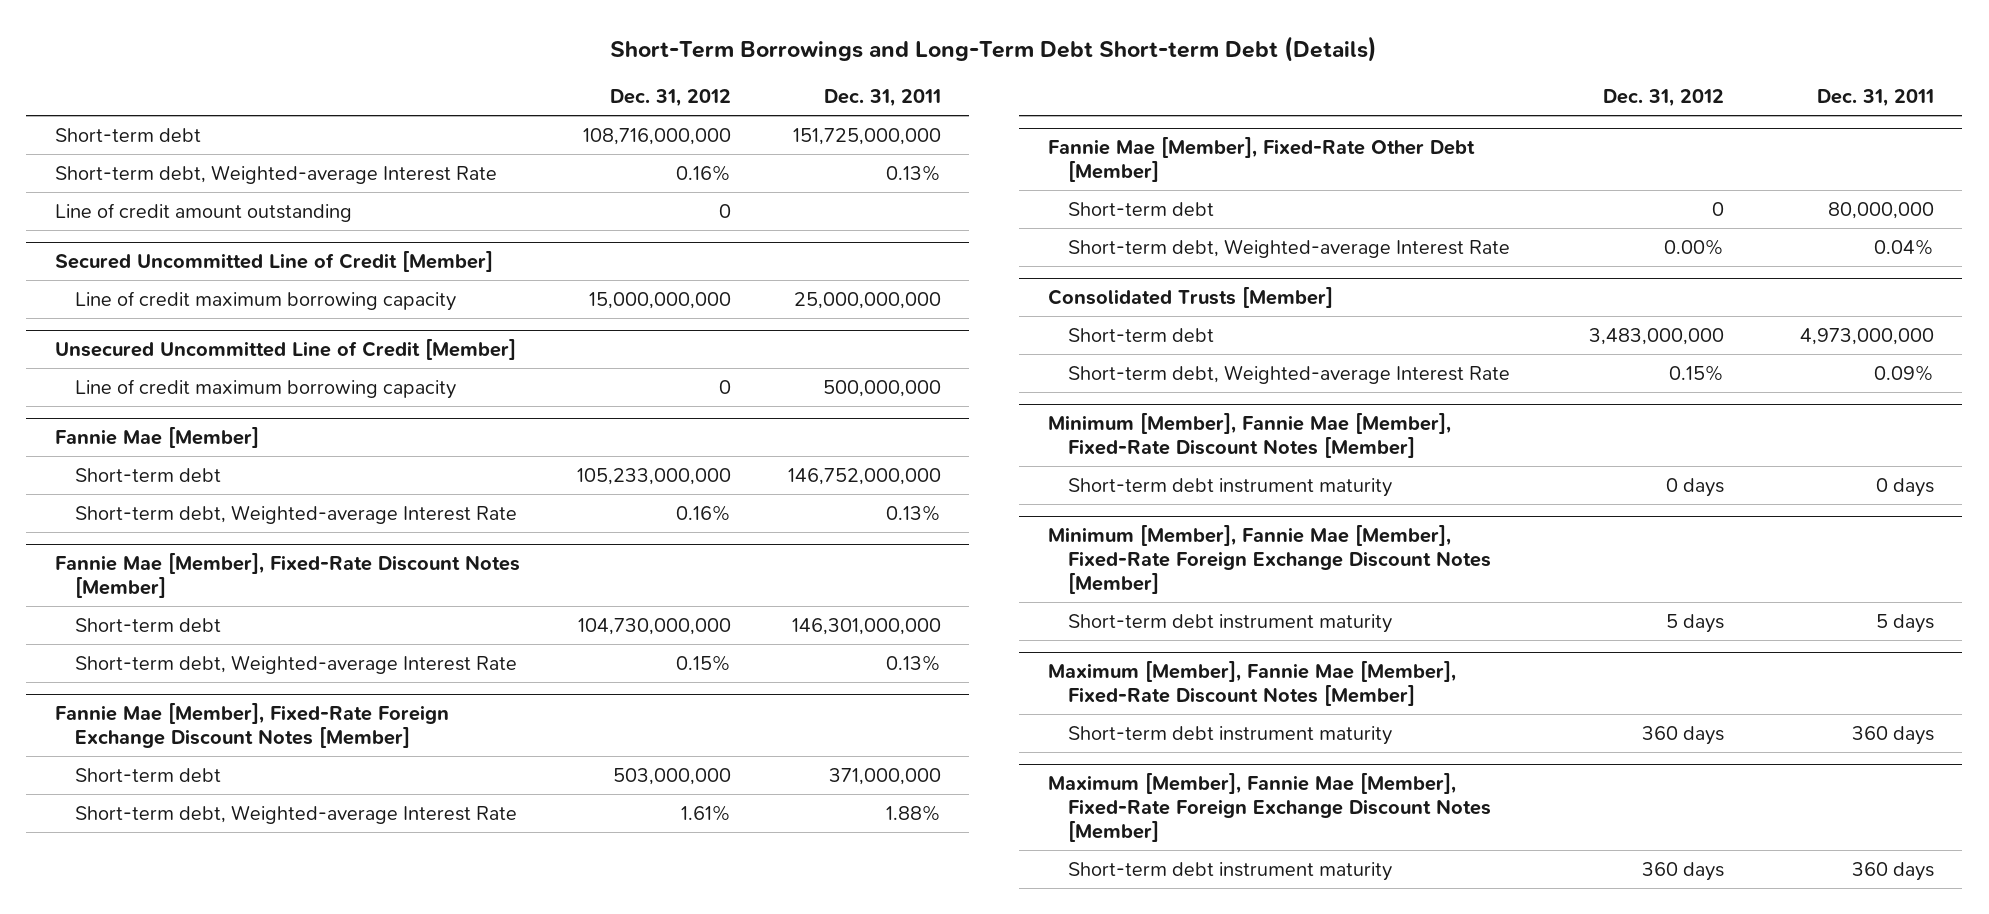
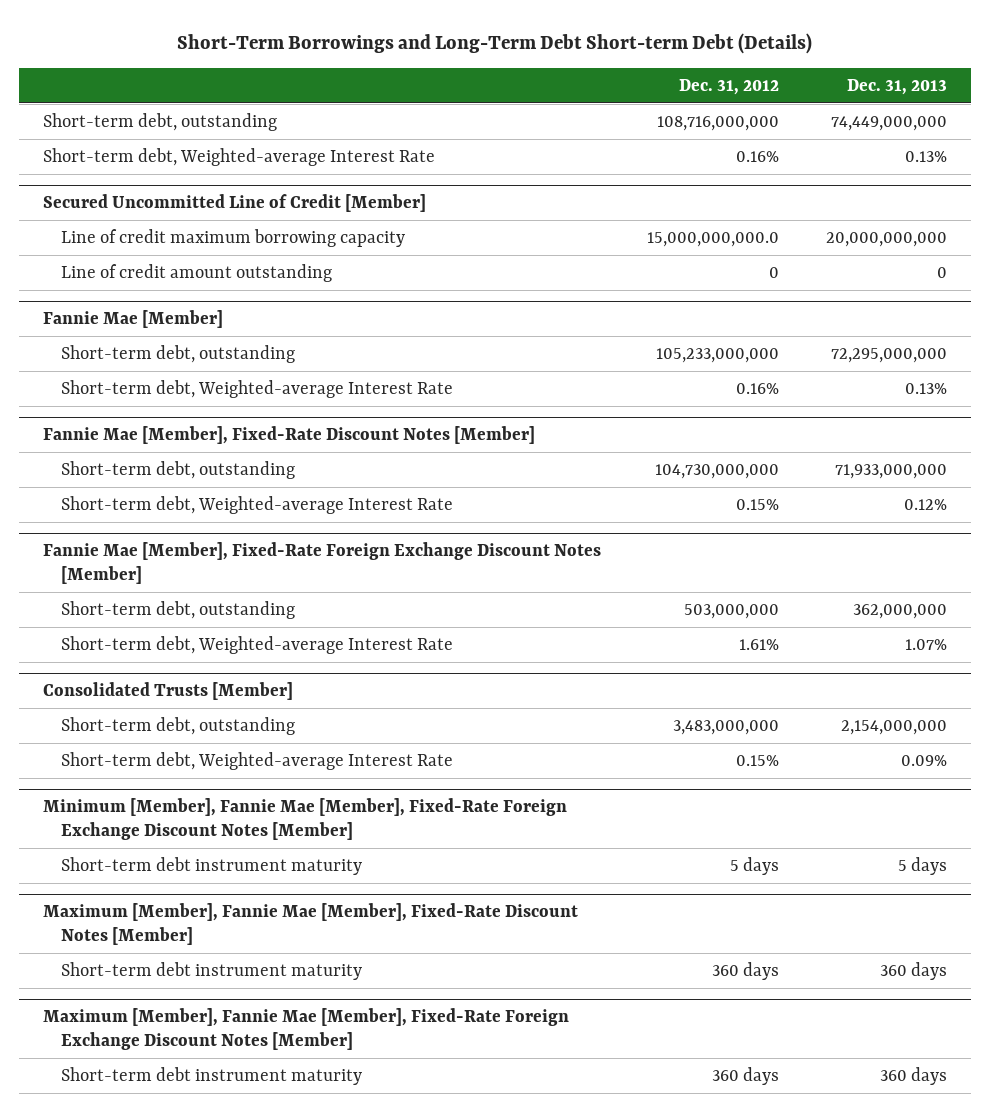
- | Dec. 31, 2012 | Dec. 31, 2011
+ | Dec. 31, 2012 | Dec. 31, 2013
- Short-term debt | 108,716,000,000 | 151,725,000,000
+ Short-term debt, outstanding | 108,716,000,000 | 74,449,000,000
- Line of credit amount outstanding | 0 |
@ Secured Uncommitted Line of Credit [Member]
- Line of credit maximum borrowing capacity | 15,000,000,000 | 25,000,000,000
- Unsecured Uncommitted Line of Credit [Member]
- Line of credit maximum borrowing capacity | 0 | 500,000,000
@ Secured Uncommitted Line of Credit [Member]
+ Line of credit maximum borrowing capacity | 15,000,000,000.0 | 20,000,000,000
+ Line of credit amount outstanding | 0 | 0
@ Fannie Mae [Member]
- Short-term debt | 105,233,000,000 | 146,752,000,000
+ Short-term debt, outstanding | 105,233,000,000 | 72,295,000,000
@ Fannie Mae [Member], Fixed-Rate Discount Notes [Member]
- Short-term debt | 104,730,000,000 | 146,301,000,000
+ Short-term debt, outstanding | 104,730,000,000 | 71,933,000,000
@ Fannie Mae [Member], Fixed-Rate Foreign Exchange Discount Notes [Member]
- Short-term debt | 503,000,000 | 371,000,000
+ Short-term debt, outstanding | 503,000,000 | 362,000,000
- Fannie Mae [Member], Fixed-Rate Other Debt [Member]
- Short-term debt | 0 | 80,000,000
- Short-term debt, Weighted-average Interest Rate | 0.00% | 0.04%
@ Consolidated Trusts [Member]
- Short-term debt | 3,483,000,000 | 4,973,000,000
+ Short-term debt, outstanding | 3,483,000,000 | 2,154,000,000
- Minimum [Member], Fannie Mae [Member], Fixed-Rate Discount Notes [Member]
- Short-term debt instrument maturity | 0 days | 0 days

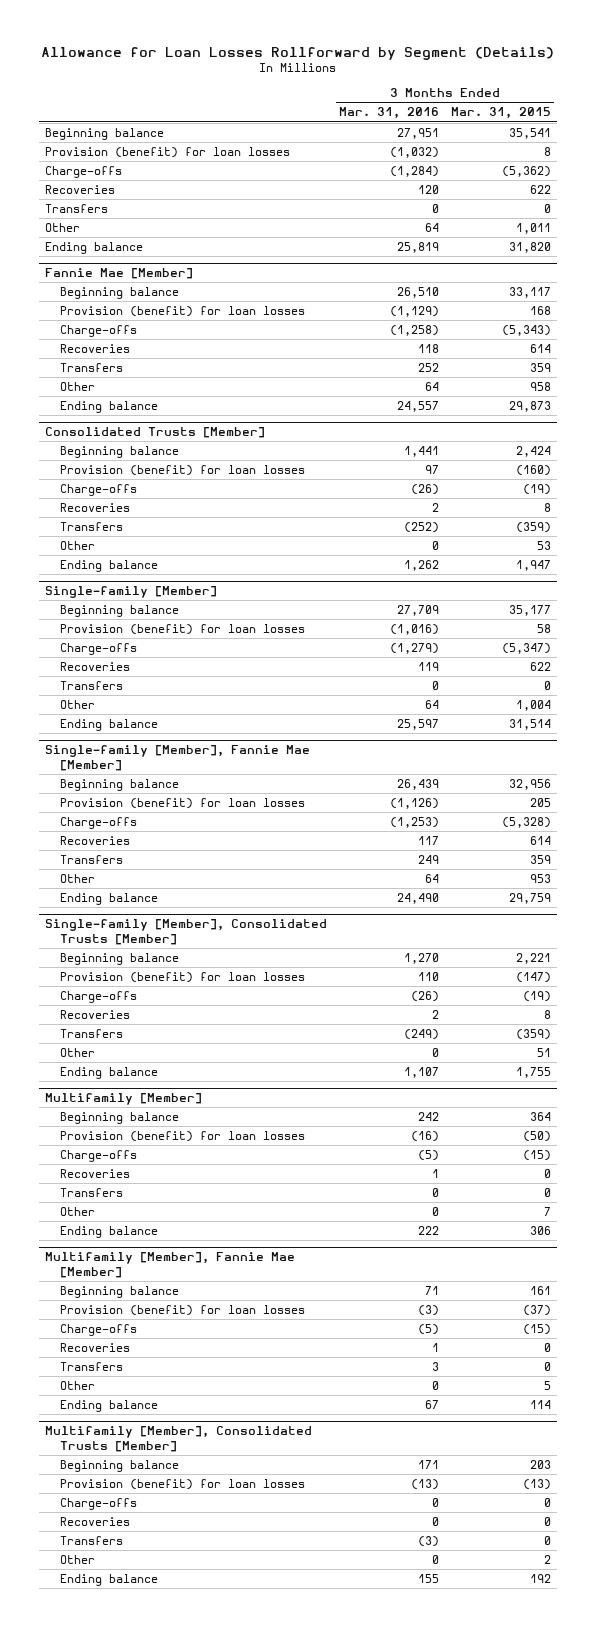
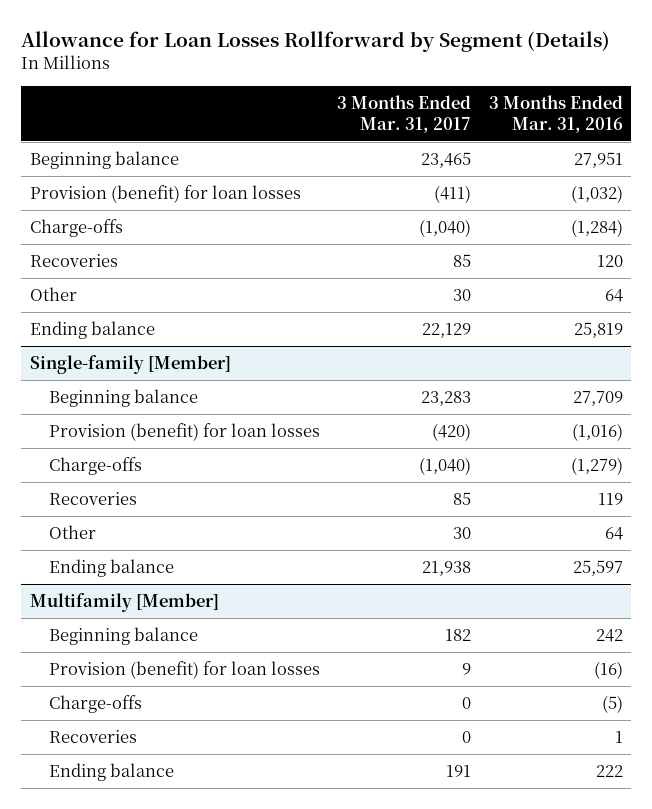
- | 3 Months Ended Mar. 31, 2016 | 3 Months Ended Mar. 31, 2015
+ | 3 Months Ended Mar. 31, 2017 | 3 Months Ended Mar. 31, 2016
- Transfers | 0 | 0
- Fannie Mae [Member]
- Beginning balance | 26,510 | 33,117
- Provision (benefit) for loan losses | (1,129) | 168
- Charge-offs | (1,258) | (5,343)
- Recoveries | 118 | 614
- Transfers | 252 | 359
- Other | 64 | 958
- Ending balance | 24,557 | 29,873
- Consolidated Trusts [Member]
- Beginning balance | 1,441 | 2,424
- Provision (benefit) for loan losses | 97 | (160)
- Charge-offs | (26) | (19)
- Recoveries | 2 | 8
- Transfers | (252) | (359)
- Other | 0 | 53
- Ending balance | 1,262 | 1,947
@ Single-family [Member]
- Transfers | 0 | 0
- Single-family [Member], Fannie Mae [Member]
- Beginning balance | 26,439 | 32,956
- Provision (benefit) for loan losses | (1,126) | 205
- Charge-offs | (1,253) | (5,328)
- Recoveries | 117 | 614
- Transfers | 249 | 359
- Other | 64 | 953
- Ending balance | 24,490 | 29,759
- Single-family [Member], Consolidated Trusts [Member]
- Beginning balance | 1,270 | 2,221
- Provision (benefit) for loan losses | 110 | (147)
- Charge-offs | (26) | (19)
- Recoveries | 2 | 8
- Transfers | (249) | (359)
- Other | 0 | 51
- Ending balance | 1,107 | 1,755
@ Multifamily [Member]
- Transfers | 0 | 0
- Other | 0 | 7
- Multifamily [Member], Fannie Mae [Member]
- Beginning balance | 71 | 161
- Provision (benefit) for loan losses | (3) | (37)
- Charge-offs | (5) | (15)
- Recoveries | 1 | 0
- Transfers | 3 | 0
- Other | 0 | 5
- Ending balance | 67 | 114
- Multifamily [Member], Consolidated Trusts [Member]
- Beginning balance | 171 | 203
- Provision (benefit) for loan losses | (13) | (13)
- Charge-offs | 0 | 0
- Recoveries | 0 | 0
- Transfers | (3) | 0
- Other | 0 | 2
- Ending balance | 155 | 192

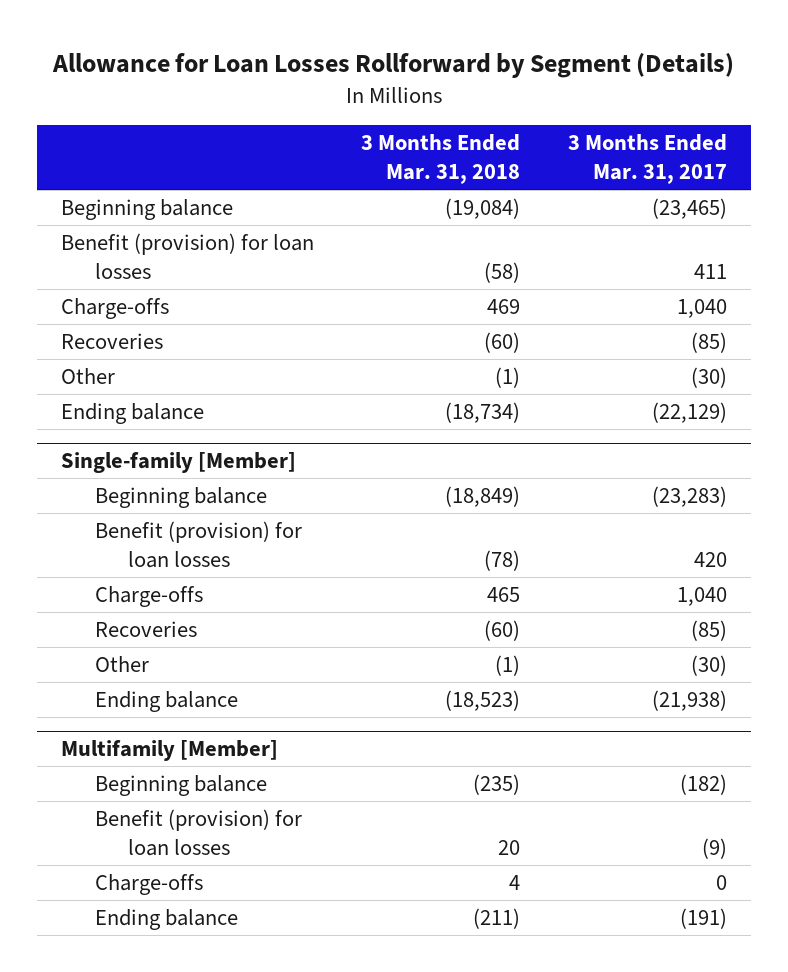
- | 3 Months Ended Mar. 31, 2017 | 3 Months Ended Mar. 31, 2016
+ | 3 Months Ended Mar. 31, 2018 | 3 Months Ended Mar. 31, 2017
- Beginning balance | 23,465 | 27,951
- Provision (benefit) for loan losses | (411) | (1,032)
- Charge-offs | (1,040) | (1,284)
- Recoveries | 85 | 120
- Other | 30 | 64
- Ending balance | 22,129 | 25,819
+ Beginning balance | (19,084) | (23,465)
+ Benefit (provision) for loan losses | (58) | 411
+ Charge-offs | 469 | 1,040
+ Recoveries | (60) | (85)
+ Other | (1) | (30)
+ Ending balance | (18,734) | (22,129)
@ Single-family [Member]
- Beginning balance | 23,283 | 27,709
- Provision (benefit) for loan losses | (420) | (1,016)
- Charge-offs | (1,040) | (1,279)
- Recoveries | 85 | 119
- Other | 30 | 64
- Ending balance | 21,938 | 25,597
+ Beginning balance | (18,849) | (23,283)
+ Benefit (provision) for loan losses | (78) | 420
+ Charge-offs | 465 | 1,040
+ Recoveries | (60) | (85)
+ Other | (1) | (30)
+ Ending balance | (18,523) | (21,938)
@ Multifamily [Member]
- Beginning balance | 182 | 242
- Provision (benefit) for loan losses | 9 | (16)
+ Beginning balance | (235) | (182)
+ Benefit (provision) for loan losses | 20 | (9)
- Recoveries | 0 | 1
- Ending balance | 191 | 222
+ Ending balance | (211) | (191)

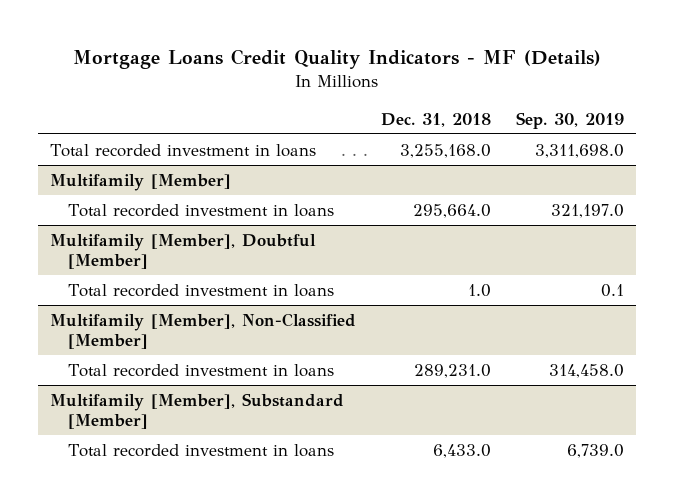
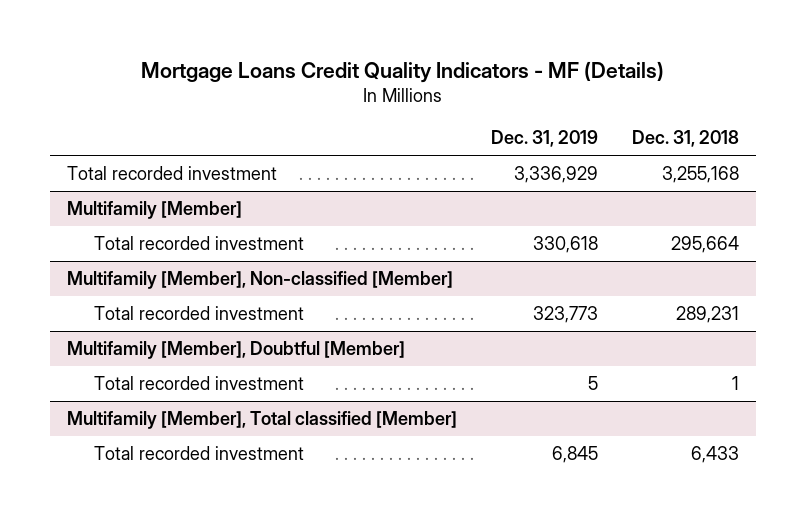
- | Dec. 31, 2018 | Sep. 30, 2019
+ | Dec. 31, 2019 | Dec. 31, 2018
- Total recorded investment in loans | 3,255,168.0 | 3,311,698.0
+ Total recorded investment | 3,336,929 | 3,255,168
@ Multifamily [Member]
- Total recorded investment in loans | 295,664.0 | 321,197.0
+ Total recorded investment | 330,618 | 295,664
+ Multifamily [Member], Non-classified [Member]
+ Total recorded investment | 323,773 | 289,231
@ Multifamily [Member], Doubtful [Member]
- Total recorded investment in loans | 1.0 | 0.1
- Multifamily [Member], Non-Classified [Member]
- Total recorded investment in loans | 289,231.0 | 314,458.0
- Multifamily [Member], Substandard [Member]
- Total recorded investment in loans | 6,433.0 | 6,739.0
@ Multifamily [Member], Doubtful [Member]
+ Total recorded investment | 5 | 1
+ Multifamily [Member], Total classified [Member]
+ Total recorded investment | 6,845 | 6,433

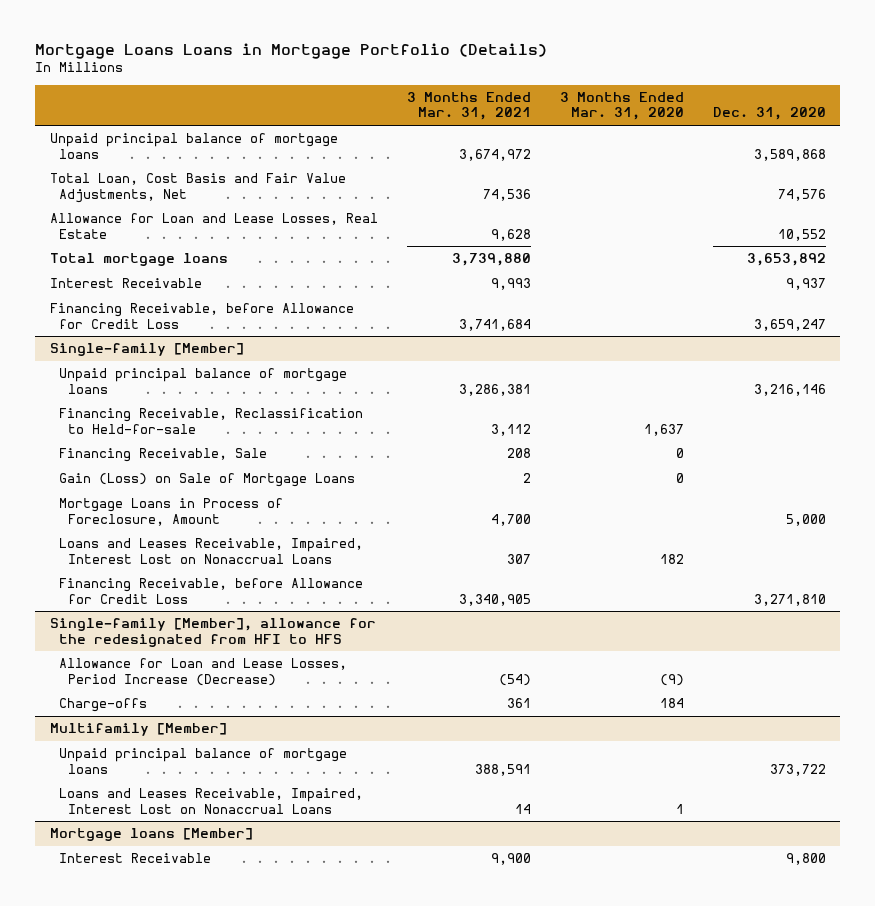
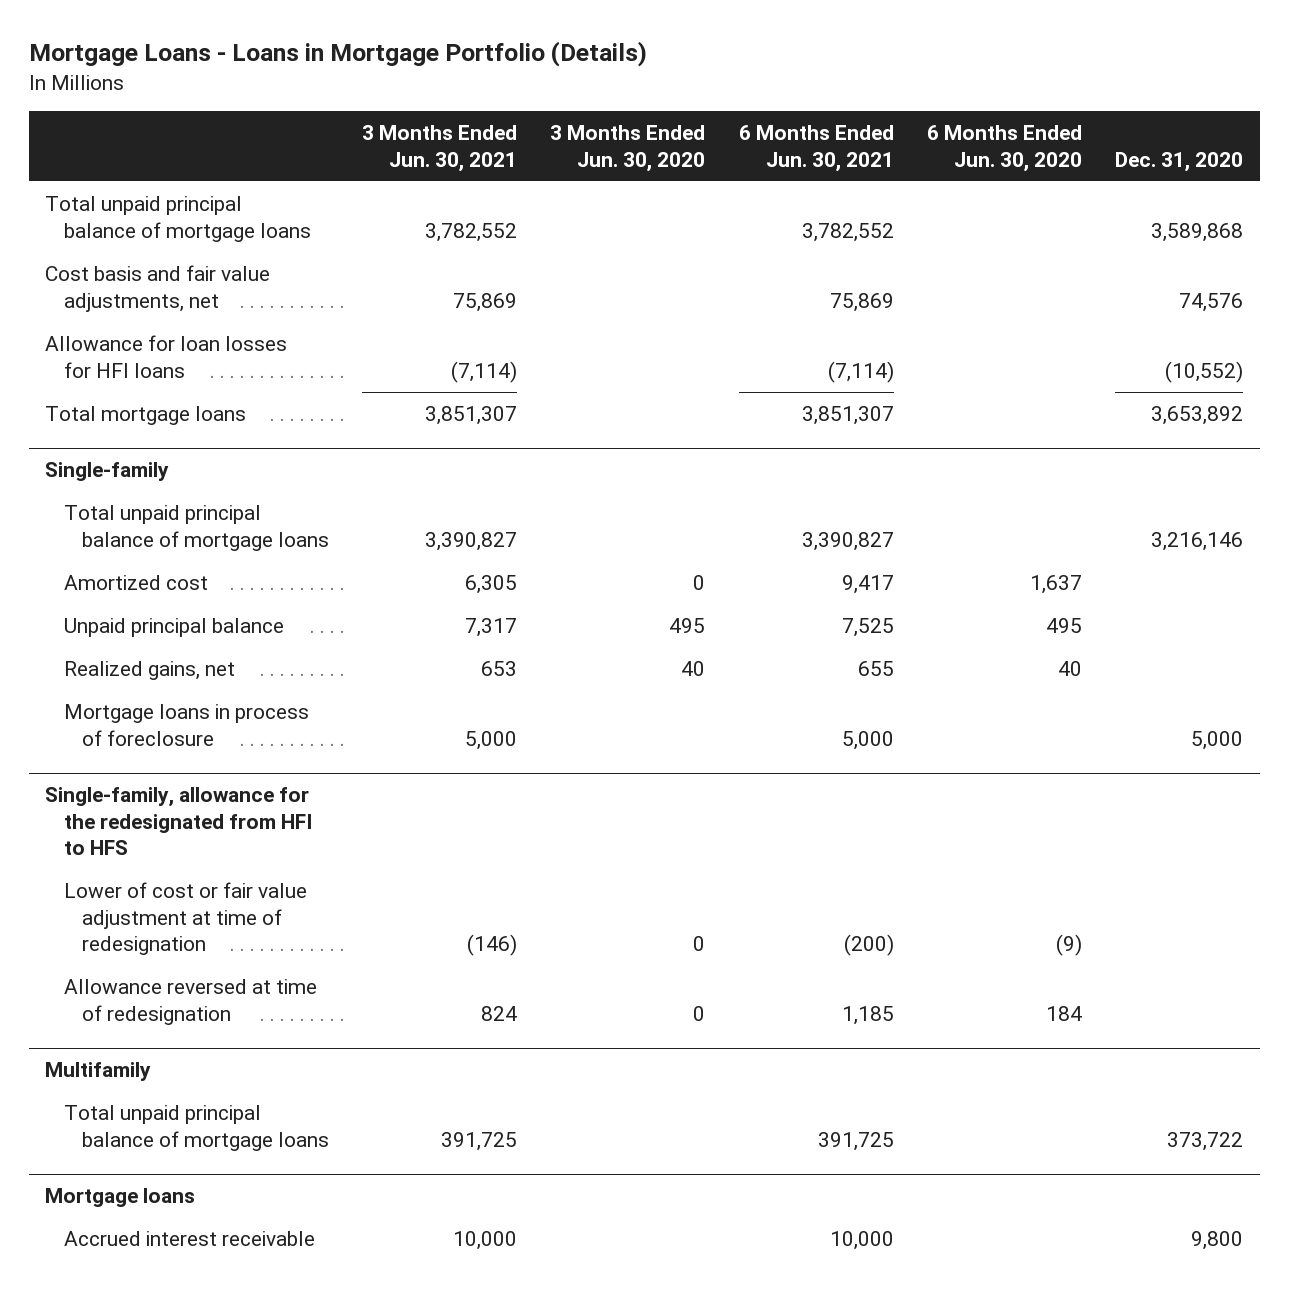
- Mortgage Loans Loans in Mortgage Portfolio (Details)
+ Mortgage Loans - Loans in Mortgage Portfolio (Details)
- | 3 Months Ended Mar. 31, 2021 | 3 Months Ended Mar. 31, 2020 | Dec. 31, 2020
+ | 3 Months Ended Jun. 30, 2021 | 3 Months Ended Jun. 30, 2020 | 6 Months Ended Jun. 30, 2021 | 6 Months Ended Jun. 30, 2020 | Dec. 31, 2020
- Unpaid principal balance of mortgage loans | 3,674,972 | | 3,589,868
- Total Loan, Cost Basis and Fair Value Adjustments, Net | 74,536 | | 74,576
- Allowance for Loan and Lease Losses, Real Estate | 9,628 | | 10,552
+ Total unpaid principal balance of mortgage loans | 3,782,552 | | 3,782,552 | | 3,589,868
+ Cost basis and fair value adjustments, net | 75,869 | | 75,869 | | 74,576
+ Allowance for loan losses for HFI loans | (7,114) | | (7,114) | | (10,552)
- Interest Receivable | 9,993 | | 9,937
- Financing Receivable, before Allowance for Credit Loss | 3,741,684 | | 3,659,247
- Single-family [Member]
- Unpaid principal balance of mortgage loans | 3,286,381 | | 3,216,146
- Financing Receivable, Reclassification to Held-for-sale | 3,112 | 1,637 |
- Financing Receivable, Sale | 208 | 0 |
- Gain (Loss) on Sale of Mortgage Loans | 2 | 0 |
- Mortgage Loans in Process of Foreclosure, Amount | 4,700 | | 5,000
- Loans and Leases Receivable, Impaired, Interest Lost on Nonaccrual Loans | 307 | 182 |
- Financing Receivable, before Allowance for Credit Loss | 3,340,905 | | 3,271,810
- Single-family [Member], allowance for the redesignated from HFI to HFS
- Allowance for Loan and Lease Losses, Period Increase (Decrease) | (54) | (9) |
- Charge-offs | 361 | 184 |
- Multifamily [Member]
- Unpaid principal balance of mortgage loans | 388,591 | | 373,722
- Loans and Leases Receivable, Impaired, Interest Lost on Nonaccrual Loans | 14 | 1 |
- Mortgage loans [Member]
- Interest Receivable | 9,900 | | 9,800
+ Single-family
+ Total unpaid principal balance of mortgage loans | 3,390,827 | | 3,390,827 | | 3,216,146
+ Amortized cost | 6,305 | 0 | 9,417 | 1,637 |
+ Unpaid principal balance | 7,317 | 495 | 7,525 | 495 |
+ Realized gains, net | 653 | 40 | 655 | 40 |
+ Mortgage loans in process of foreclosure | 5,000 | | 5,000 | | 5,000
+ Single-family, allowance for the redesignated from HFI to HFS
+ Lower of cost or fair value adjustment at time of redesignation | (146) | 0 | (200) | (9) |
+ Allowance reversed at time of redesignation | 824 | 0 | 1,185 | 184 |
+ Multifamily
+ Total unpaid principal balance of mortgage loans | 391,725 | | 391,725 | | 373,722
+ Mortgage loans
+ Accrued interest receivable | 10,000 | | 10,000 | | 9,800

